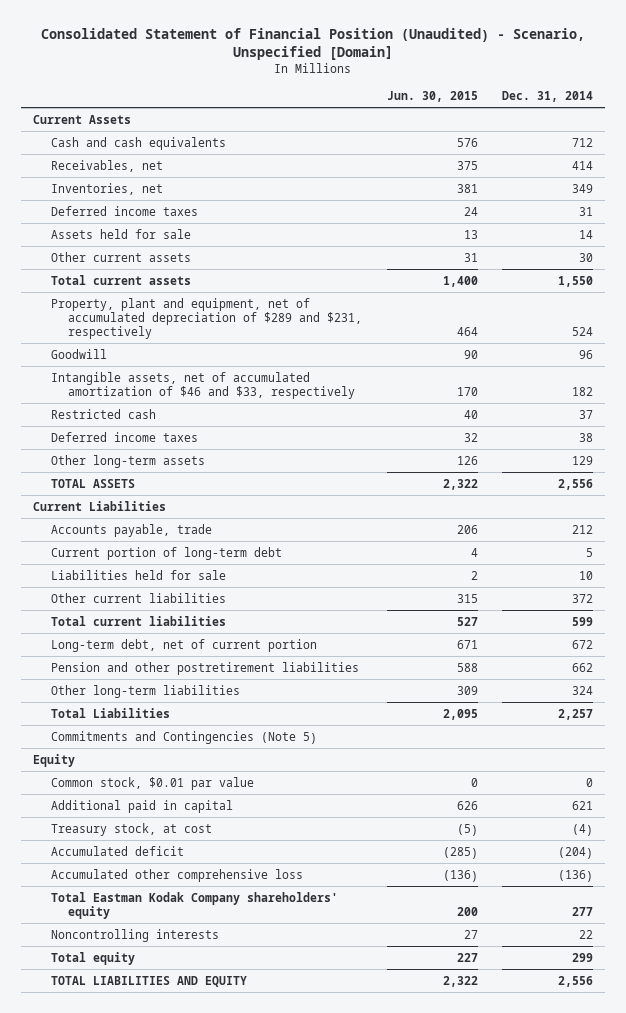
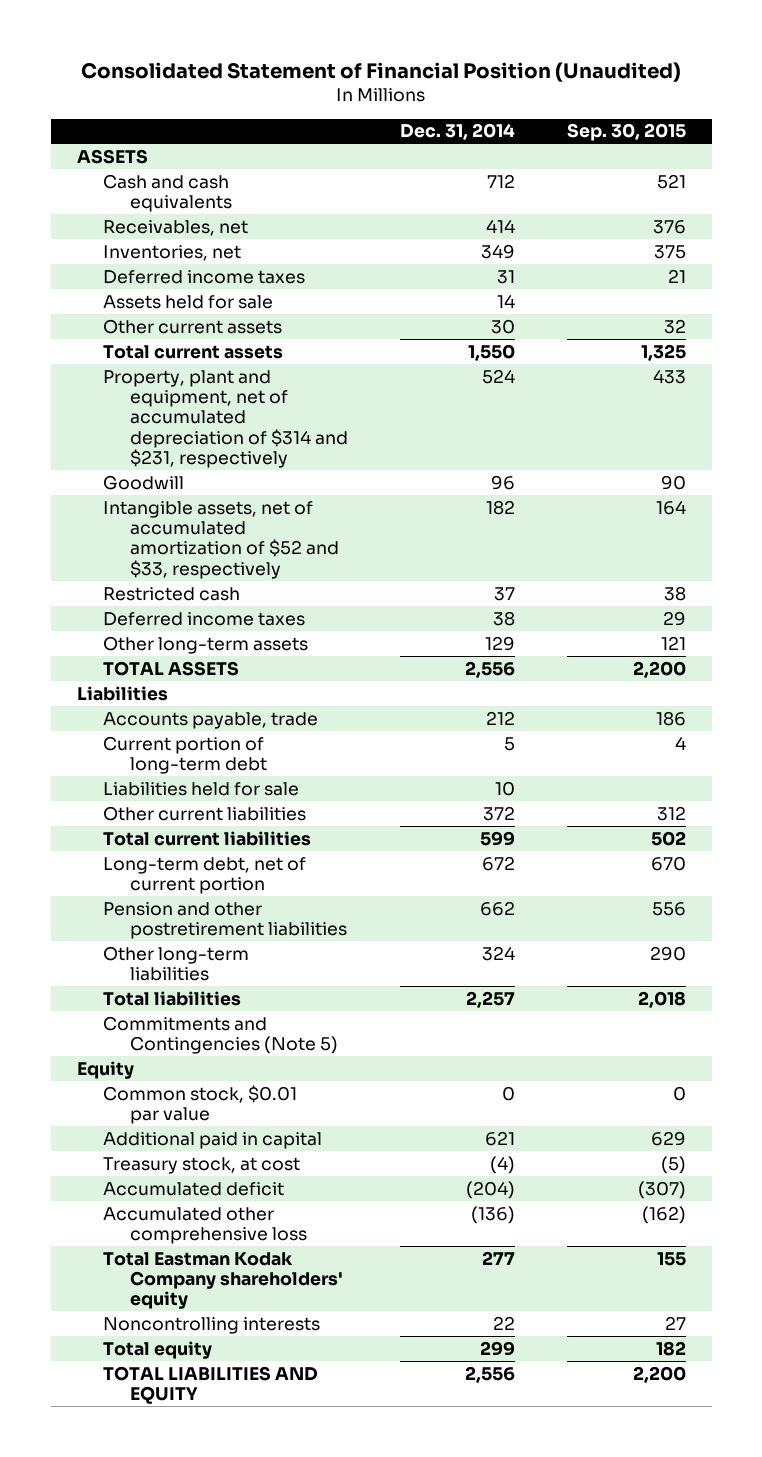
- Consolidated Statement of Financial Position (Unaudited) - Scenario, Unspecified [Domain]
+ Consolidated Statement of Financial Position (Unaudited)
- | Jun. 30, 2015 | Dec. 31, 2014
+ | Dec. 31, 2014 | Sep. 30, 2015
- Current Assets
+ ASSETS
- Property, plant and equipment, net of accumulated depreciation of $289 and $231, respectively | 464 | 524
+ Property, plant and equipment, net of accumulated depreciation of $314 and $231, respectively | 524 | 433
- Intangible assets, net of accumulated amortization of $46 and $33, respectively | 170 | 182
+ Intangible assets, net of accumulated amortization of $52 and $33, respectively | 182 | 164
- Current Liabilities
+ Liabilities
- Total Liabilities | 2,095 | 2,257
+ Total liabilities | 2,257 | 2,018

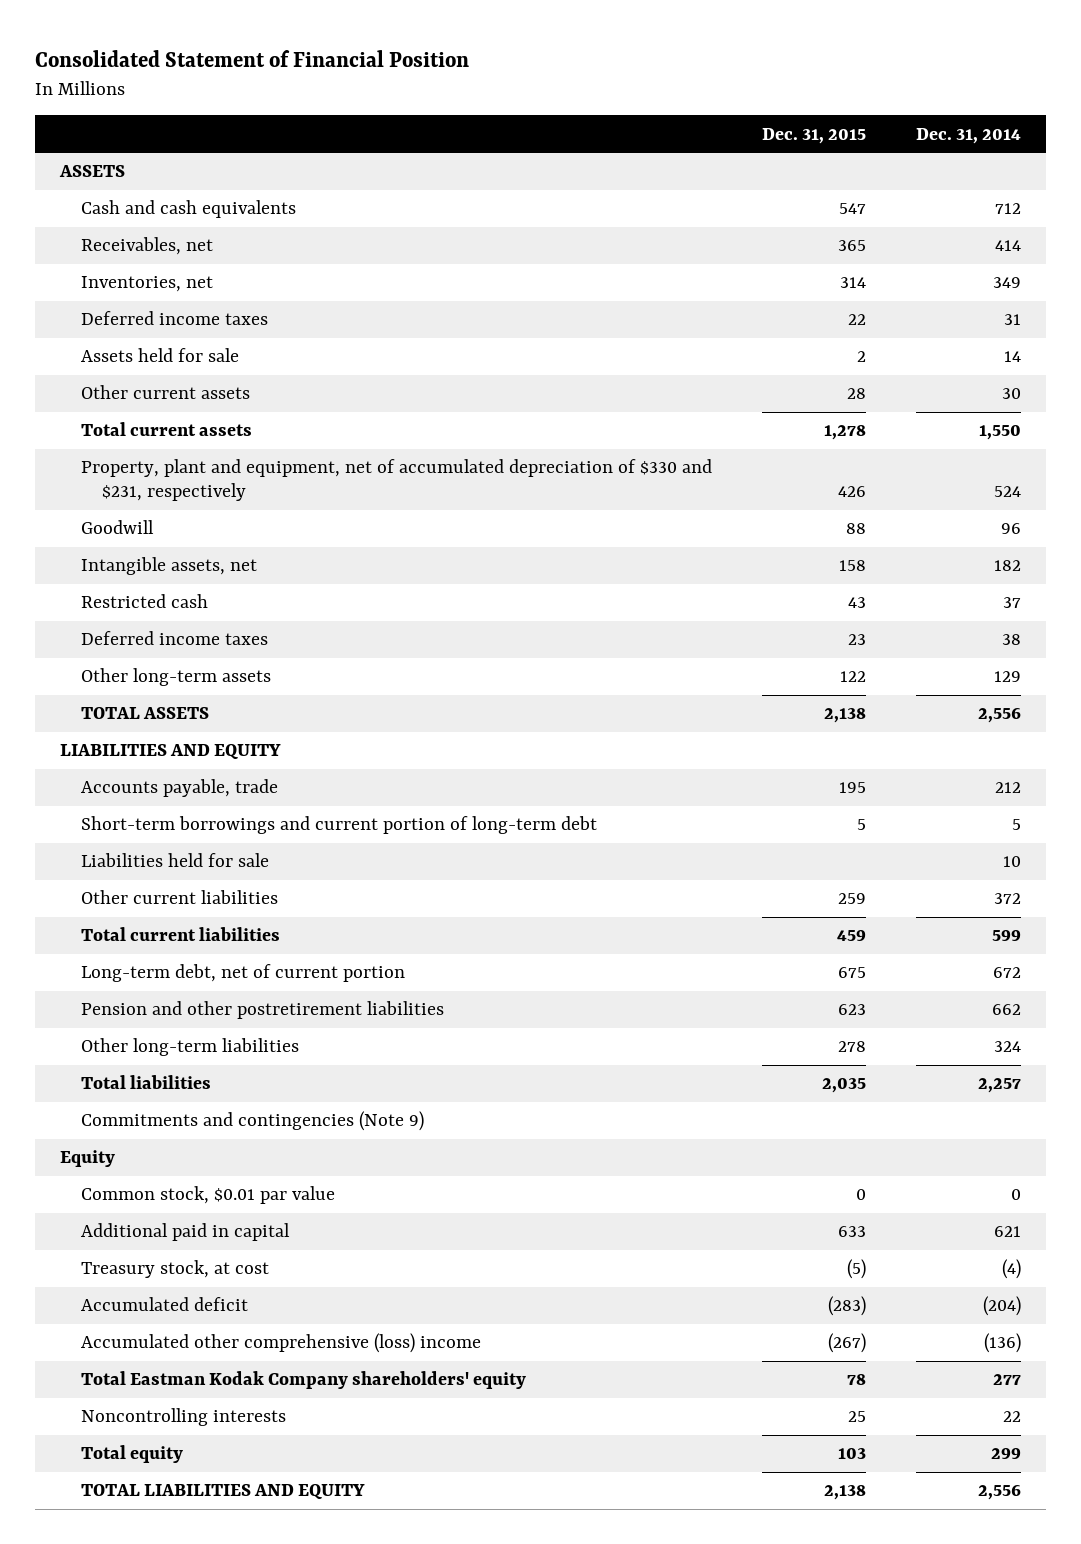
- Consolidated Statement of Financial Position (Unaudited)
+ Consolidated Statement of Financial Position
- | Dec. 31, 2014 | Sep. 30, 2015
+ | Dec. 31, 2015 | Dec. 31, 2014
- Property, plant and equipment, net of accumulated depreciation of $314 and $231, respectively | 524 | 433
+ Property, plant and equipment, net of accumulated depreciation of $330 and $231, respectively | 426 | 524
- Intangible assets, net of accumulated amortization of $52 and $33, respectively | 182 | 164
+ Intangible assets, net | 158 | 182
- Liabilities
+ LIABILITIES AND EQUITY
- Current portion of long-term debt | 5 | 4
+ Short-term borrowings and current portion of long-term debt | 5 | 5
- Commitments and Contingencies (Note 5)
+ Commitments and contingencies (Note 9)
- Accumulated other comprehensive loss | (136) | (162)
+ Accumulated other comprehensive (loss) income | (267) | (136)

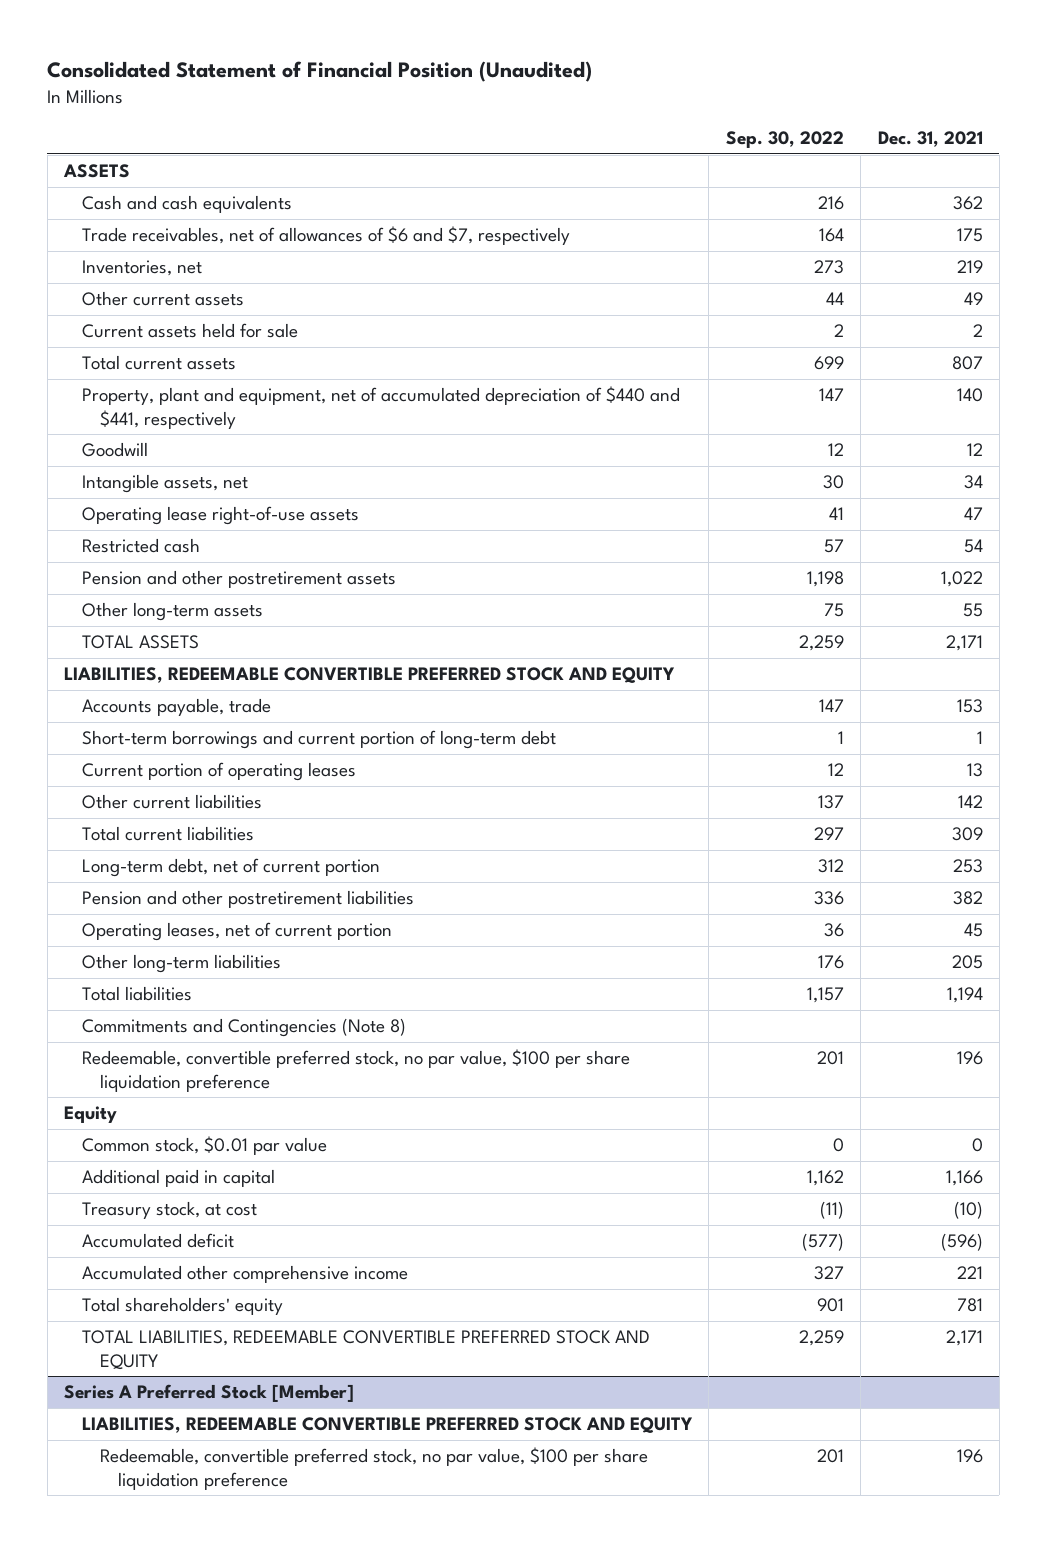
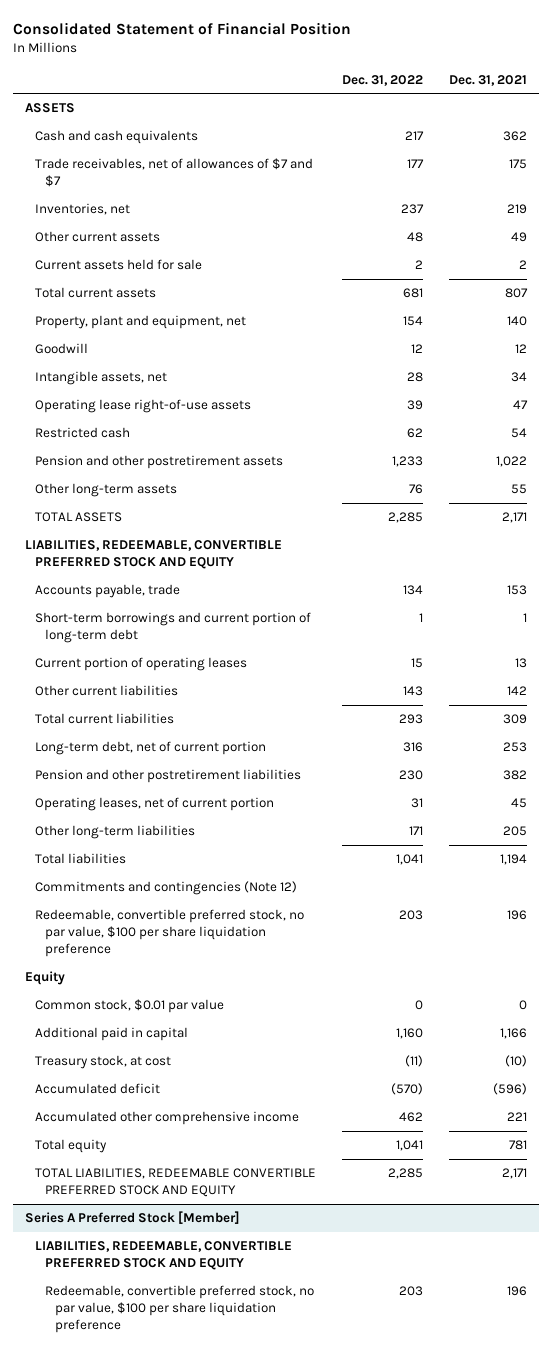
- Consolidated Statement of Financial Position (Unaudited)
+ Consolidated Statement of Financial Position
- | Sep. 30, 2022 | Dec. 31, 2021
+ | Dec. 31, 2022 | Dec. 31, 2021
- Trade receivables, net of allowances of $6 and $7, respectively | 164 | 175
+ Trade receivables, net of allowances of $7 and $7 | 177 | 175
- Property, plant and equipment, net of accumulated depreciation of $440 and $441, respectively | 147 | 140
+ Property, plant and equipment, net | 154 | 140
- LIABILITIES, REDEEMABLE CONVERTIBLE PREFERRED STOCK AND EQUITY
+ LIABILITIES, REDEEMABLE, CONVERTIBLE PREFERRED STOCK AND EQUITY
- Commitments and Contingencies (Note 8)
+ Commitments and contingencies (Note 12)
- Total shareholders' equity | 901 | 781
+ Total equity | 1,041 | 781
@ Series A Preferred Stock [Member]
- LIABILITIES, REDEEMABLE CONVERTIBLE PREFERRED STOCK AND EQUITY
+ LIABILITIES, REDEEMABLE, CONVERTIBLE PREFERRED STOCK AND EQUITY

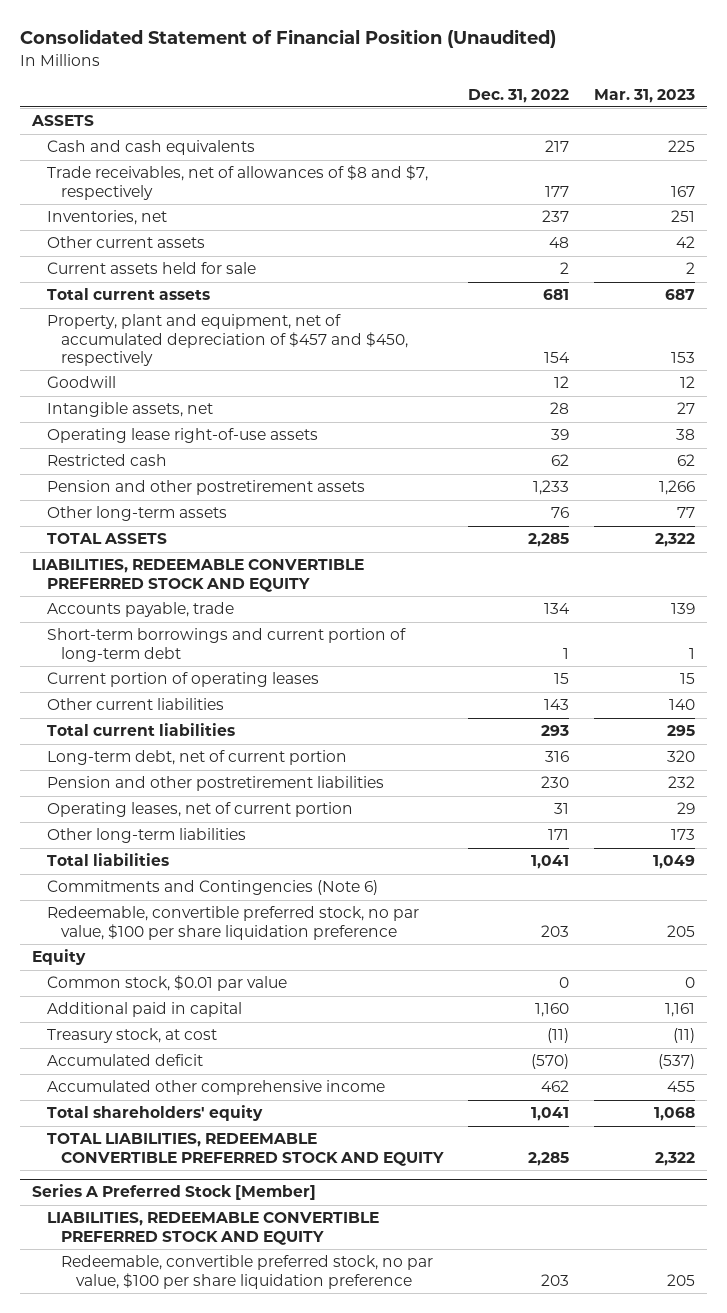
- Consolidated Statement of Financial Position
+ Consolidated Statement of Financial Position (Unaudited)
- | Dec. 31, 2022 | Dec. 31, 2021
+ | Dec. 31, 2022 | Mar. 31, 2023
- Trade receivables, net of allowances of $7 and $7 | 177 | 175
+ Trade receivables, net of allowances of $8 and $7, respectively | 177 | 167
- Property, plant and equipment, net | 154 | 140
+ Property, plant and equipment, net of accumulated depreciation of $457 and $450, respectively | 154 | 153
- LIABILITIES, REDEEMABLE, CONVERTIBLE PREFERRED STOCK AND EQUITY
+ LIABILITIES, REDEEMABLE CONVERTIBLE PREFERRED STOCK AND EQUITY
- Commitments and contingencies (Note 12)
+ Commitments and Contingencies (Note 6)
- Total equity | 1,041 | 781
+ Total shareholders' equity | 1,041 | 1,068
@ Series A Preferred Stock [Member]
- LIABILITIES, REDEEMABLE, CONVERTIBLE PREFERRED STOCK AND EQUITY
+ LIABILITIES, REDEEMABLE CONVERTIBLE PREFERRED STOCK AND EQUITY

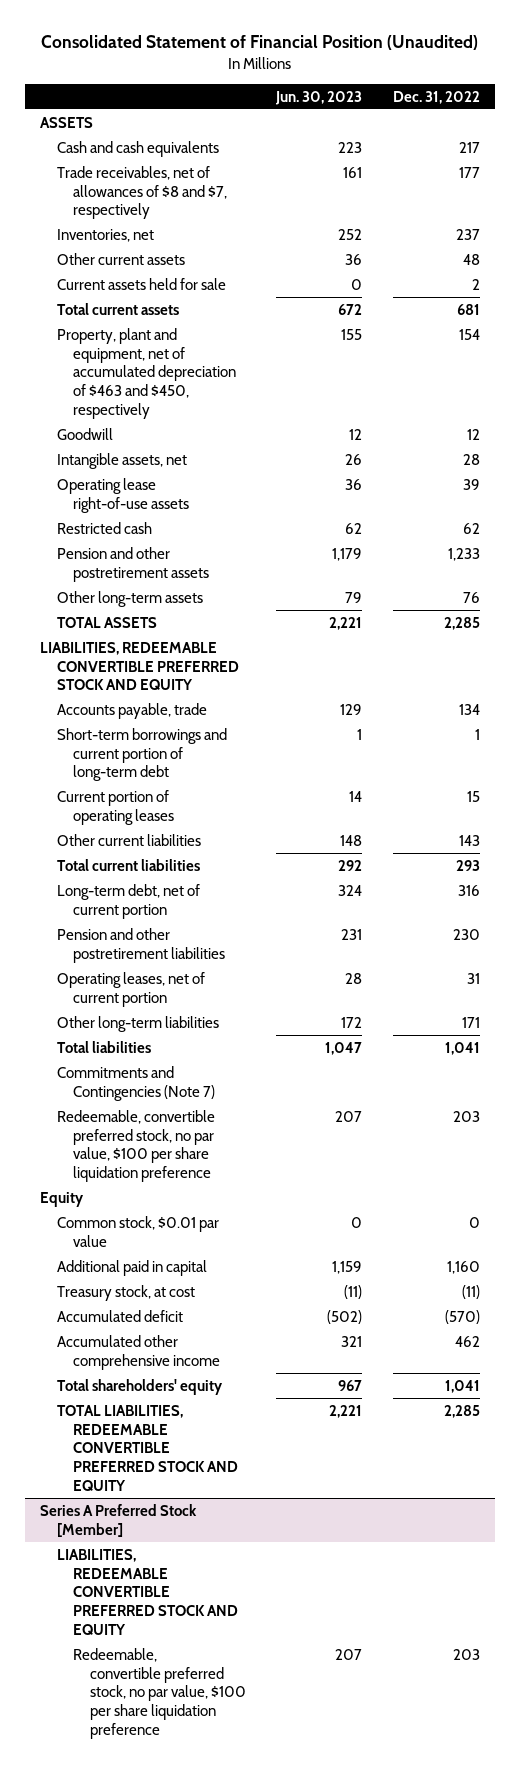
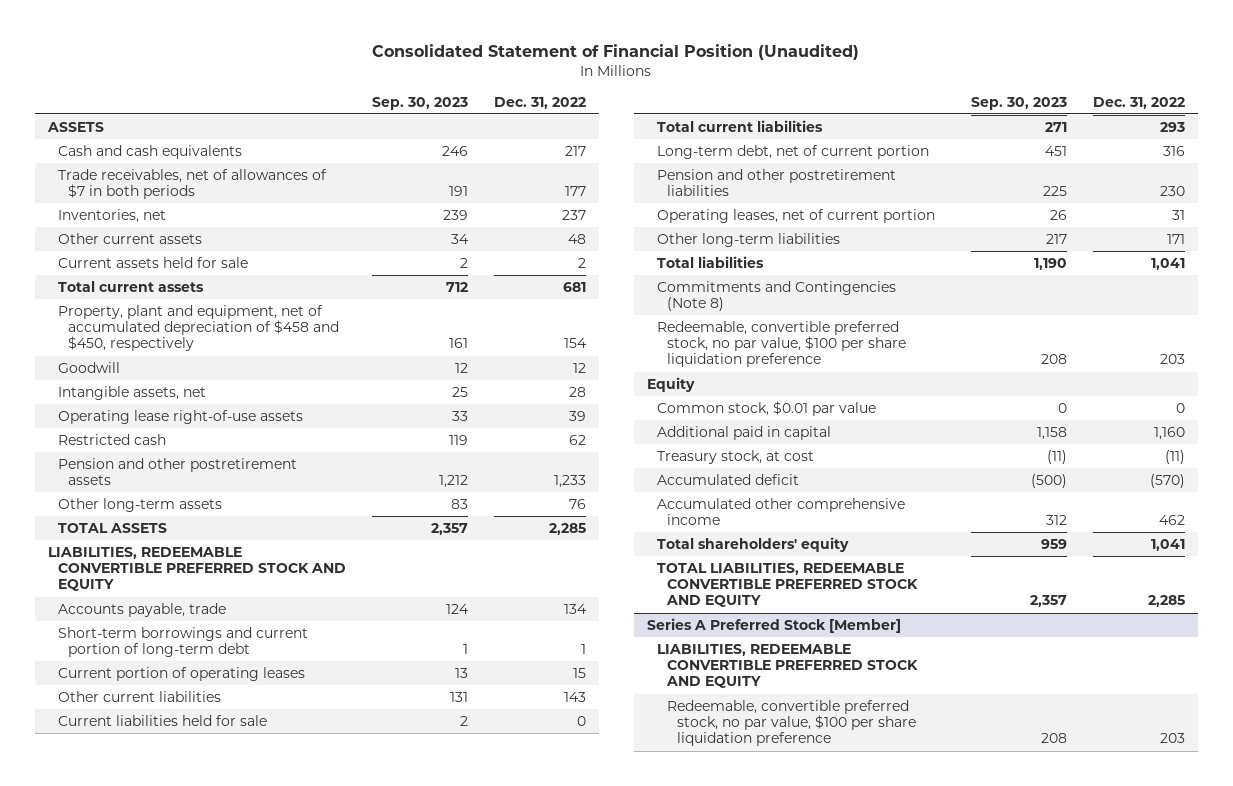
- | Jun. 30, 2023 | Dec. 31, 2022
+ | Sep. 30, 2023 | Dec. 31, 2022
- Trade receivables, net of allowances of $8 and $7, respectively | 161 | 177
+ Trade receivables, net of allowances of $7 in both periods | 191 | 177
- Property, plant and equipment, net of accumulated depreciation of $463 and $450, respectively | 155 | 154
+ Property, plant and equipment, net of accumulated depreciation of $458 and $450, respectively | 161 | 154
+ Current liabilities held for sale | 2 | 0
- Commitments and Contingencies (Note 7)
+ Commitments and Contingencies (Note 8)

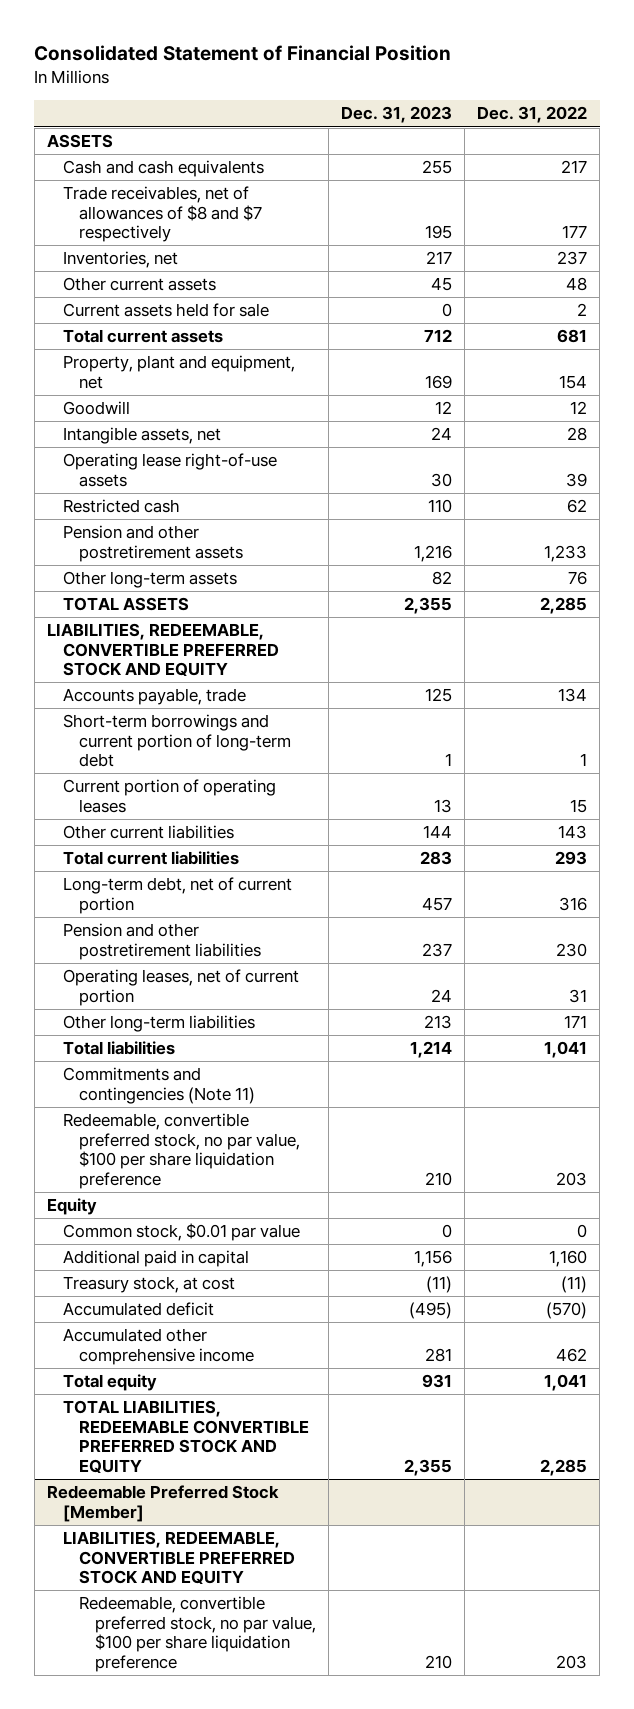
- Consolidated Statement of Financial Position (Unaudited)
+ Consolidated Statement of Financial Position
- | Sep. 30, 2023 | Dec. 31, 2022
+ | Dec. 31, 2023 | Dec. 31, 2022
- Trade receivables, net of allowances of $7 in both periods | 191 | 177
+ Trade receivables, net of allowances of $8 and $7 respectively | 195 | 177
- Property, plant and equipment, net of accumulated depreciation of $458 and $450, respectively | 161 | 154
+ Property, plant and equipment, net | 169 | 154
- LIABILITIES, REDEEMABLE CONVERTIBLE PREFERRED STOCK AND EQUITY
+ LIABILITIES, REDEEMABLE, CONVERTIBLE PREFERRED STOCK AND EQUITY
- Current liabilities held for sale | 2 | 0
- Commitments and Contingencies (Note 8)
+ Commitments and contingencies (Note 11)
- Total shareholders' equity | 959 | 1,041
+ Total equity | 931 | 1,041
- Series A Preferred Stock [Member]
- LIABILITIES, REDEEMABLE CONVERTIBLE PREFERRED STOCK AND EQUITY
+ Redeemable Preferred Stock [Member]
+ LIABILITIES, REDEEMABLE, CONVERTIBLE PREFERRED STOCK AND EQUITY

